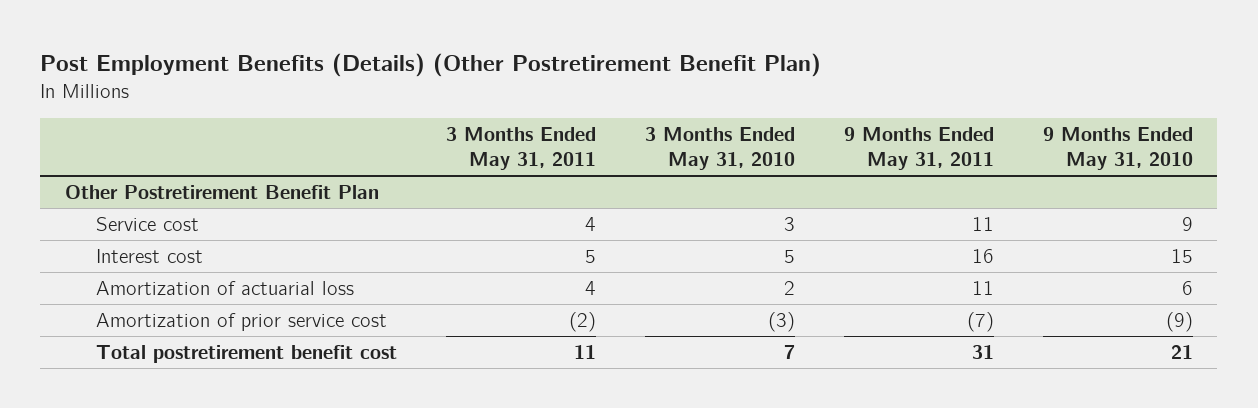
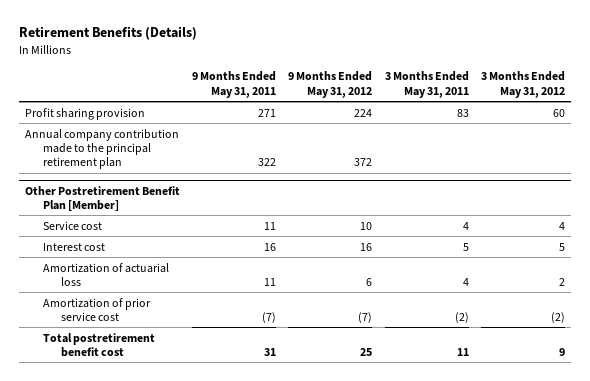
- Post Employment Benefits (Details) (Other Postretirement Benefit Plan)
+ Retirement Benefits (Details)
- | 3 Months Ended May 31, 2011 | 3 Months Ended May 31, 2010 | 9 Months Ended May 31, 2011 | 9 Months Ended May 31, 2010
+ | 9 Months Ended May 31, 2011 | 9 Months Ended May 31, 2012 | 3 Months Ended May 31, 2011 | 3 Months Ended May 31, 2012
- Other Postretirement Benefit Plan
+ Profit sharing provision | 271 | 224 | 83 | 60
+ Annual company contribution made to the principal retirement plan | 322 | 372 | |
+ Other Postretirement Benefit Plan [Member]

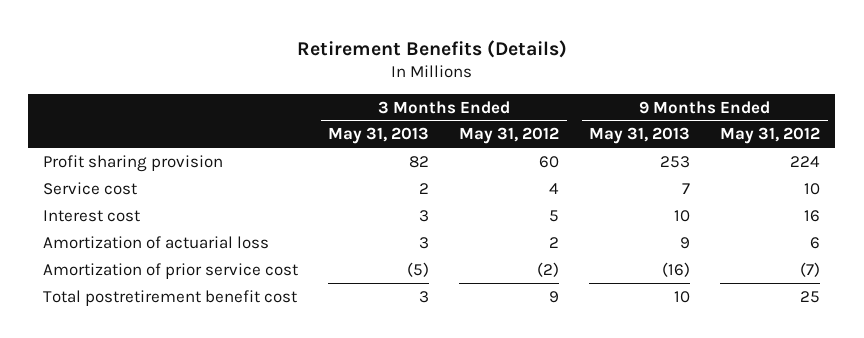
- | 9 Months Ended May 31, 2011 | 9 Months Ended May 31, 2012 | 3 Months Ended May 31, 2011 | 3 Months Ended May 31, 2012
+ | 3 Months Ended May 31, 2013 | 3 Months Ended May 31, 2012 | 9 Months Ended May 31, 2013 | 9 Months Ended May 31, 2012
- Annual company contribution made to the principal retirement plan | 322 | 372 | |
- Other Postretirement Benefit Plan [Member]

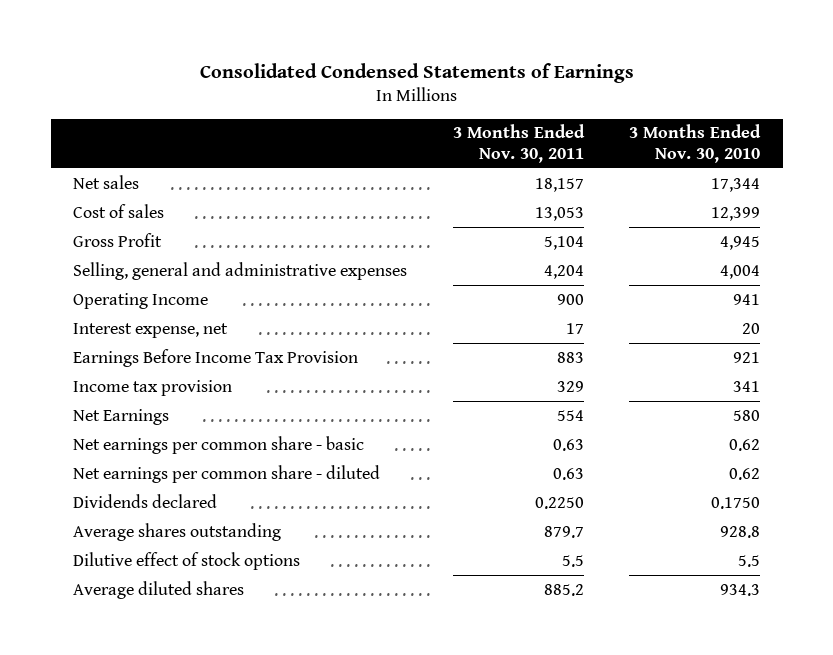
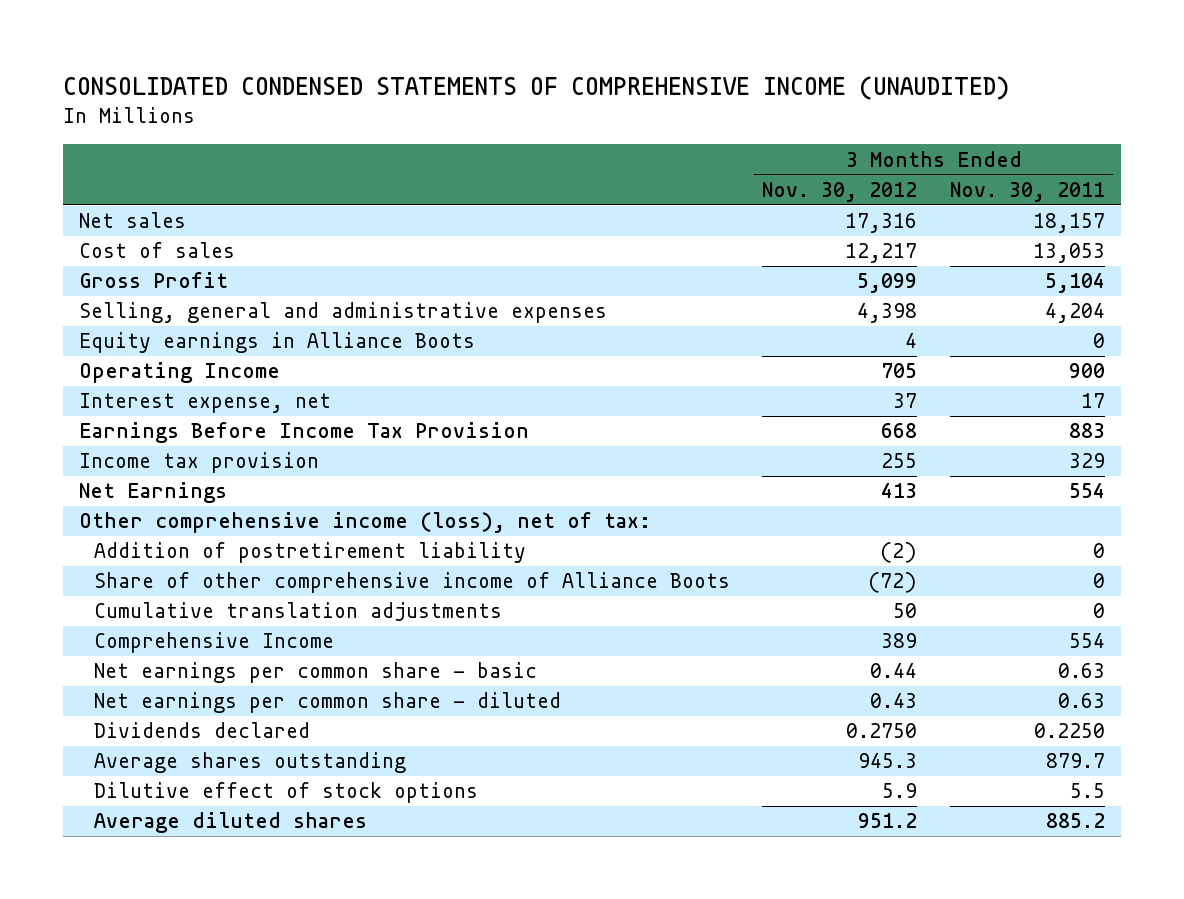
- Consolidated Condensed Statements of Earnings
+ CONSOLIDATED CONDENSED STATEMENTS OF COMPREHENSIVE INCOME (UNAUDITED)
- | 3 Months Ended Nov. 30, 2011 | 3 Months Ended Nov. 30, 2010
+ | 3 Months Ended Nov. 30, 2012 | 3 Months Ended Nov. 30, 2011
+ Equity earnings in Alliance Boots | 4 | 0
+ Other comprehensive income (loss), net of tax:
+ Addition of postretirement liability | (2) | 0
+ Share of other comprehensive income of Alliance Boots | (72) | 0
+ Cumulative translation adjustments | 50 | 0
+ Comprehensive Income | 389 | 554

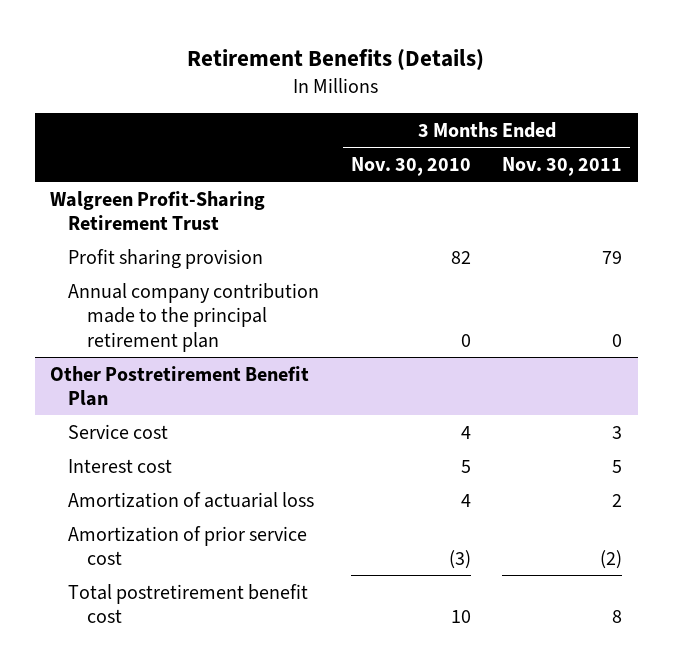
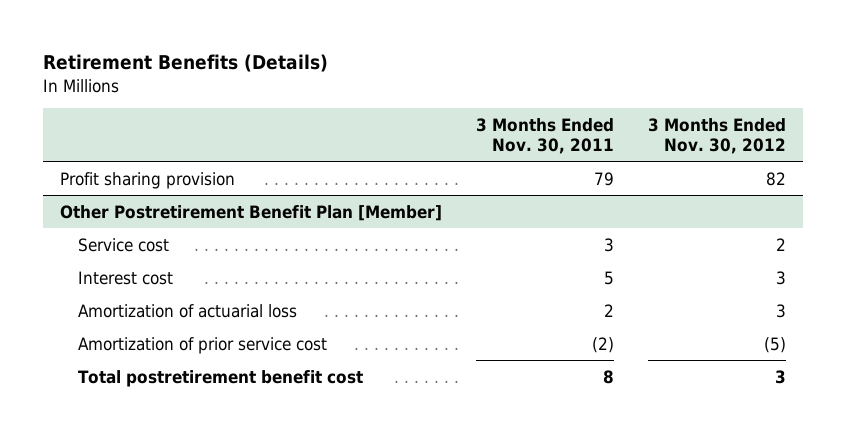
- | 3 Months Ended Nov. 30, 2010 | 3 Months Ended Nov. 30, 2011
+ | 3 Months Ended Nov. 30, 2011 | 3 Months Ended Nov. 30, 2012
- Walgreen Profit-Sharing Retirement Trust
- Annual company contribution made to the principal retirement plan | 0 | 0
- Other Postretirement Benefit Plan
+ Other Postretirement Benefit Plan [Member]

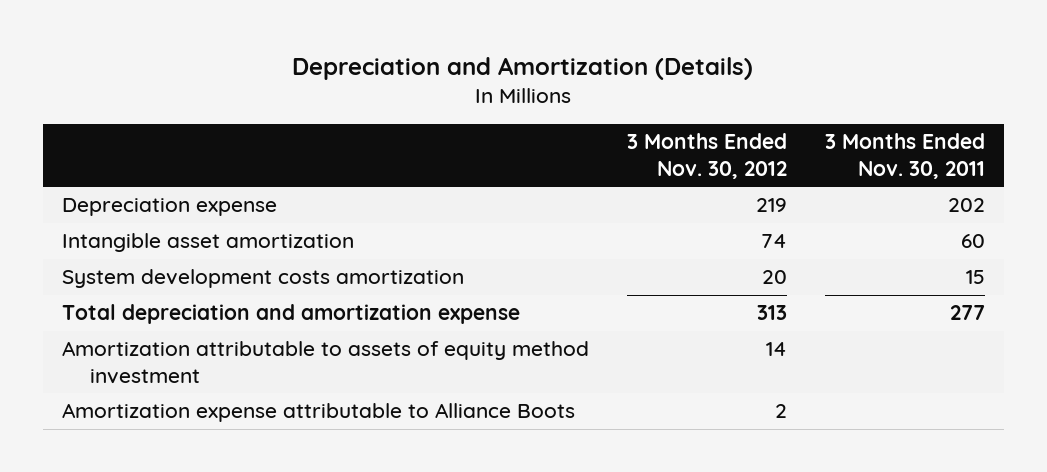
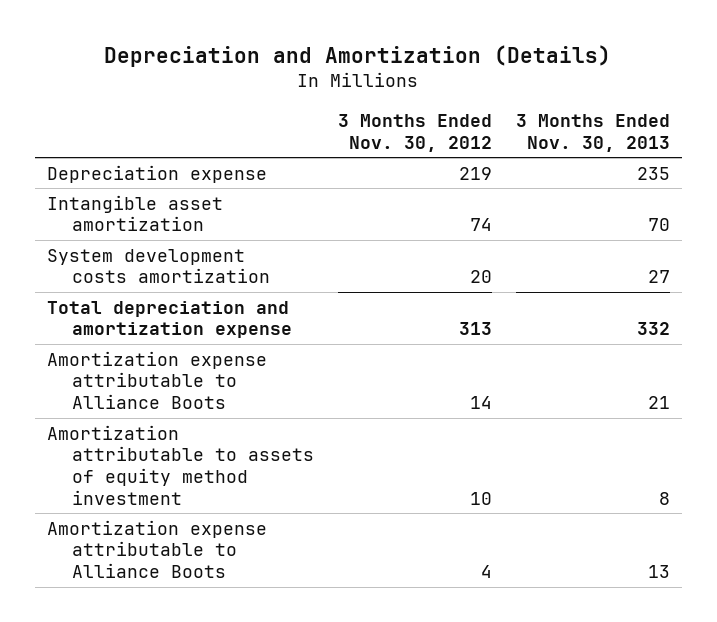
- | 3 Months Ended Nov. 30, 2012 | 3 Months Ended Nov. 30, 2011
+ | 3 Months Ended Nov. 30, 2012 | 3 Months Ended Nov. 30, 2013
- Amortization attributable to assets of equity method investment | 14 |
- Amortization expense attributable to Alliance Boots | 2 |
+ Amortization expense attributable to Alliance Boots | 14 | 21
+ Amortization attributable to assets of equity method investment | 10 | 8
+ Amortization expense attributable to Alliance Boots | 4 | 13

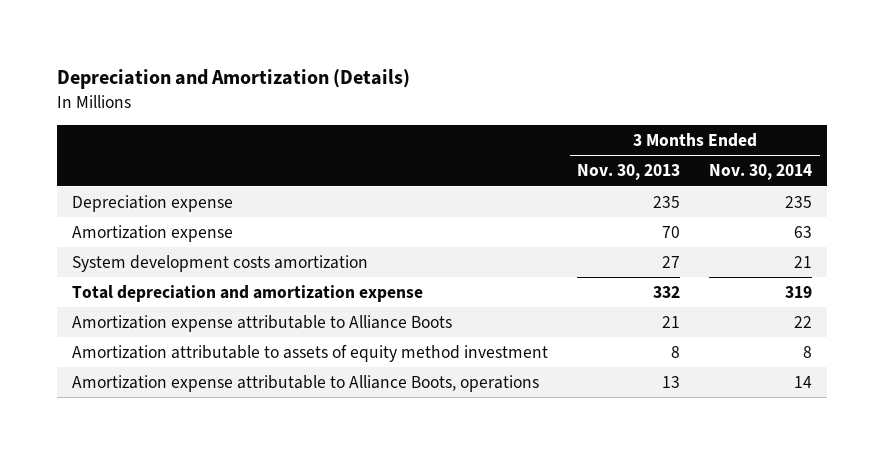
- | 3 Months Ended Nov. 30, 2012 | 3 Months Ended Nov. 30, 2013
+ | 3 Months Ended Nov. 30, 2013 | 3 Months Ended Nov. 30, 2014
- Intangible asset amortization | 74 | 70
+ Amortization expense | 70 | 63
- Amortization expense attributable to Alliance Boots | 4 | 13
+ Amortization expense attributable to Alliance Boots, operations | 13 | 14

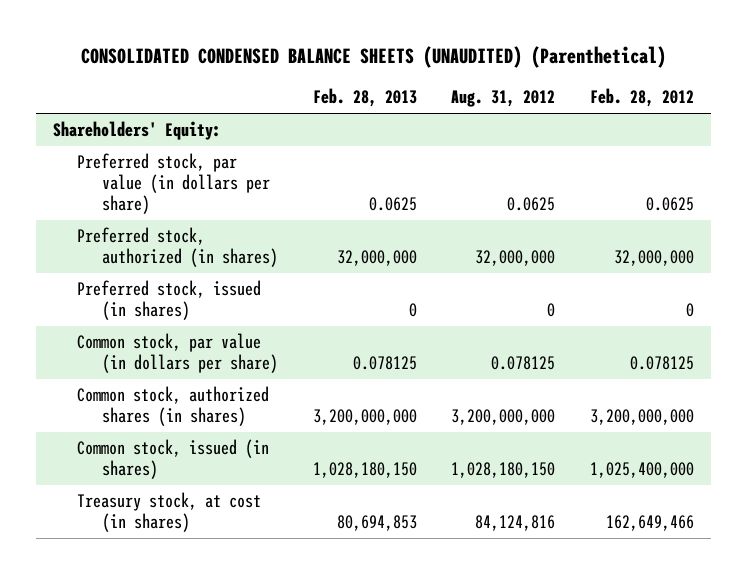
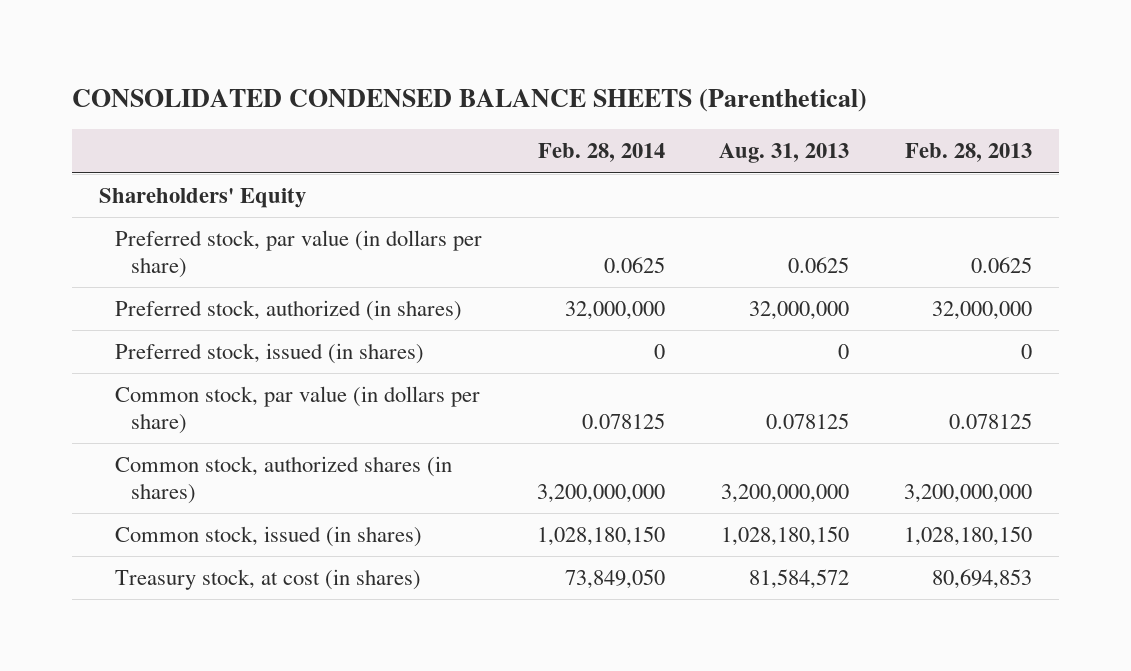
- CONSOLIDATED CONDENSED BALANCE SHEETS (UNAUDITED) (Parenthetical)
+ CONSOLIDATED CONDENSED BALANCE SHEETS (Parenthetical)
- | Feb. 28, 2013 | Aug. 31, 2012 | Feb. 28, 2012
+ | Feb. 28, 2014 | Aug. 31, 2013 | Feb. 28, 2013
- Shareholders' Equity:
+ Shareholders' Equity

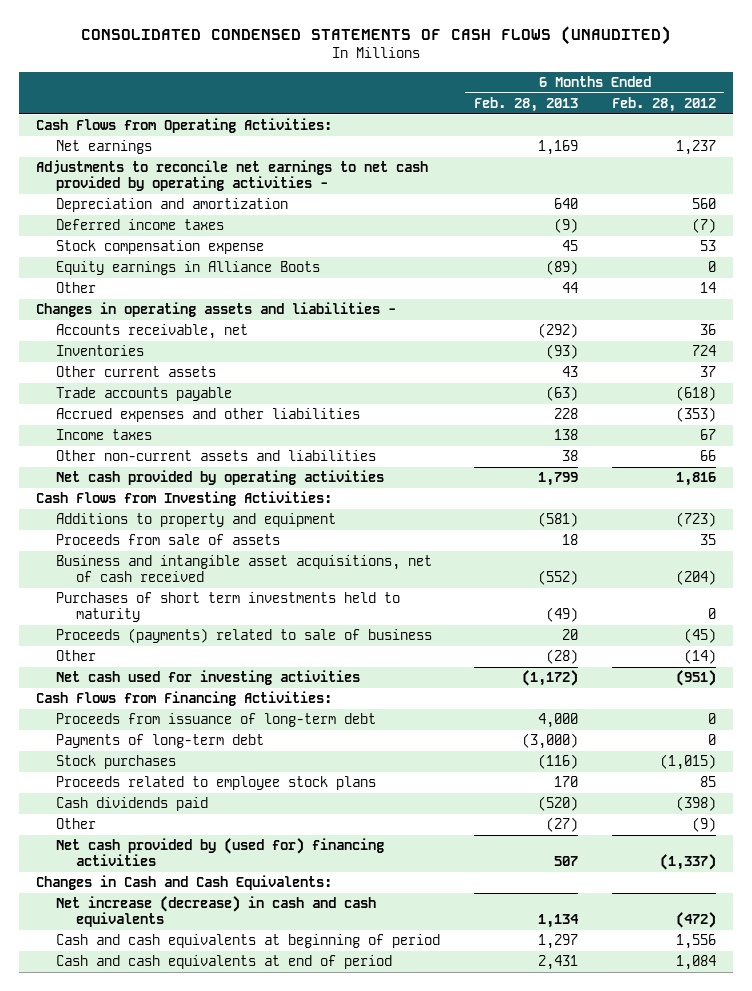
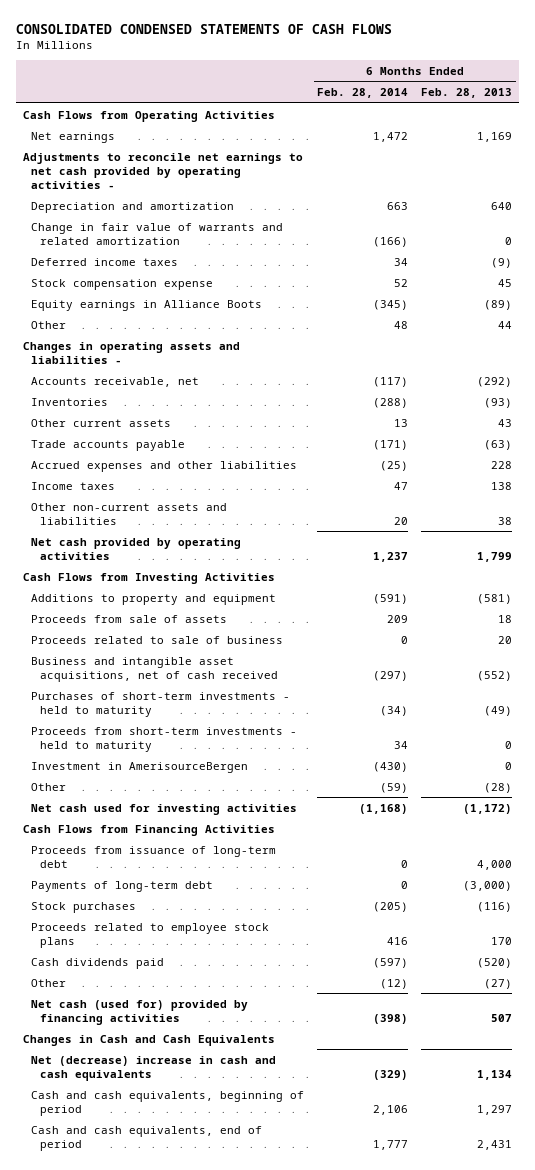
- CONSOLIDATED CONDENSED STATEMENTS OF CASH FLOWS (UNAUDITED)
+ CONSOLIDATED CONDENSED STATEMENTS OF CASH FLOWS
- | 6 Months Ended Feb. 28, 2013 | 6 Months Ended Feb. 28, 2012
+ | 6 Months Ended Feb. 28, 2014 | 6 Months Ended Feb. 28, 2013
- Cash Flows from Operating Activities:
+ Cash Flows from Operating Activities
+ Change in fair value of warrants and related amortization | (166) | 0
- Cash Flows from Investing Activities:
+ Cash Flows from Investing Activities
+ Proceeds related to sale of business | 0 | 20
- Purchases of short term investments held to maturity | (49) | 0
- Proceeds (payments) related to sale of business | 20 | (45)
+ Purchases of short-term investments - held to maturity | (34) | (49)
+ Proceeds from short-term investments - held to maturity | 34 | 0
+ Investment in AmerisourceBergen | (430) | 0
- Cash Flows from Financing Activities:
+ Cash Flows from Financing Activities
- Net cash provided by (used for) financing activities | 507 | (1,337)
- Changes in Cash and Cash Equivalents:
- Net increase (decrease) in cash and cash equivalents | 1,134 | (472)
- Cash and cash equivalents at beginning of period | 1,297 | 1,556
- Cash and cash equivalents at end of period | 2,431 | 1,084
+ Net cash (used for) provided by financing activities | (398) | 507
+ Changes in Cash and Cash Equivalents
+ Net (decrease) increase in cash and cash equivalents | (329) | 1,134
+ Cash and cash equivalents, beginning of period | 2,106 | 1,297
+ Cash and cash equivalents, end of period | 1,777 | 2,431

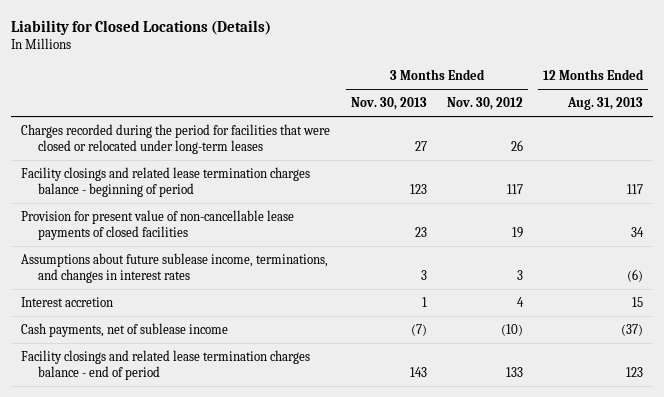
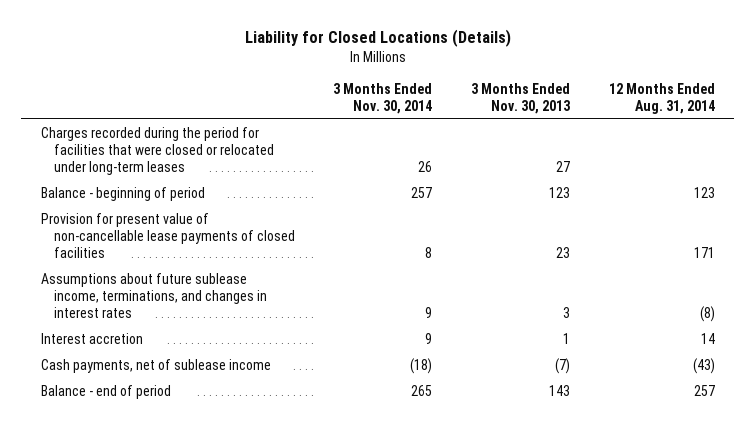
- | 3 Months Ended Nov. 30, 2013 | 3 Months Ended Nov. 30, 2012 | 12 Months Ended Aug. 31, 2013
+ | 3 Months Ended Nov. 30, 2014 | 3 Months Ended Nov. 30, 2013 | 12 Months Ended Aug. 31, 2014
- Facility closings and related lease termination charges balance - beginning of period | 123 | 117 | 117
+ Balance - beginning of period | 257 | 123 | 123
- Facility closings and related lease termination charges balance - end of period | 143 | 133 | 123
+ Balance - end of period | 265 | 143 | 257

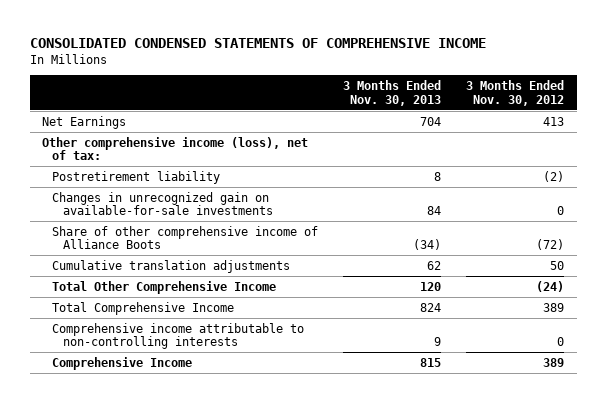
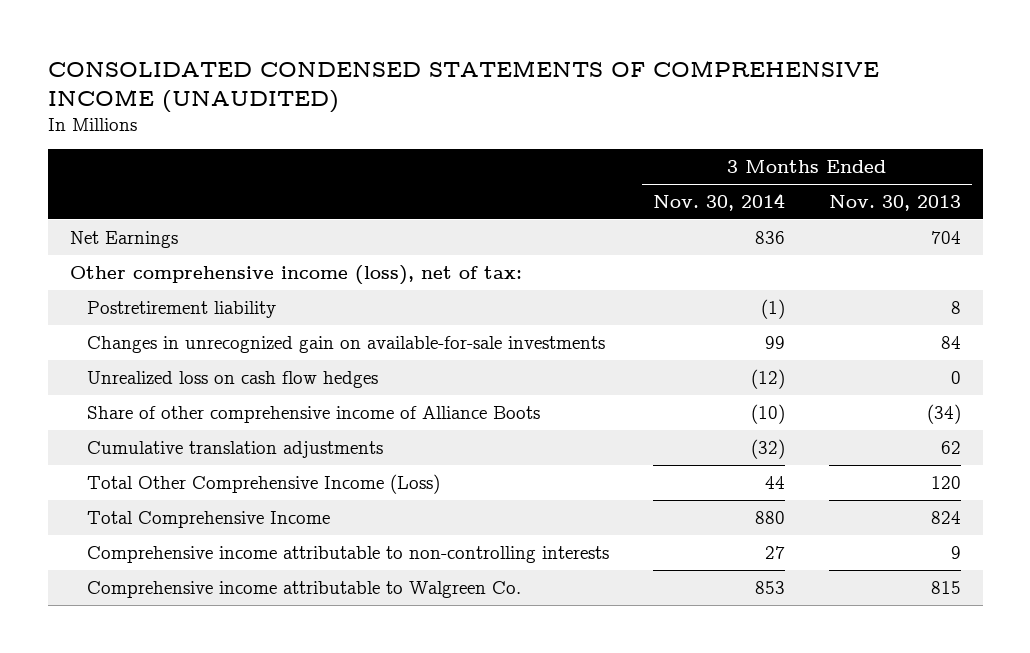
- CONSOLIDATED CONDENSED STATEMENTS OF COMPREHENSIVE INCOME
+ CONSOLIDATED CONDENSED STATEMENTS OF COMPREHENSIVE INCOME (UNAUDITED)
- | 3 Months Ended Nov. 30, 2013 | 3 Months Ended Nov. 30, 2012
+ | 3 Months Ended Nov. 30, 2014 | 3 Months Ended Nov. 30, 2013
+ Unrealized loss on cash flow hedges | (12) | 0
- Total Other Comprehensive Income | 120 | (24)
+ Total Other Comprehensive Income (Loss) | 44 | 120
- Comprehensive Income | 815 | 389
+ Comprehensive income attributable to Walgreen Co. | 853 | 815

